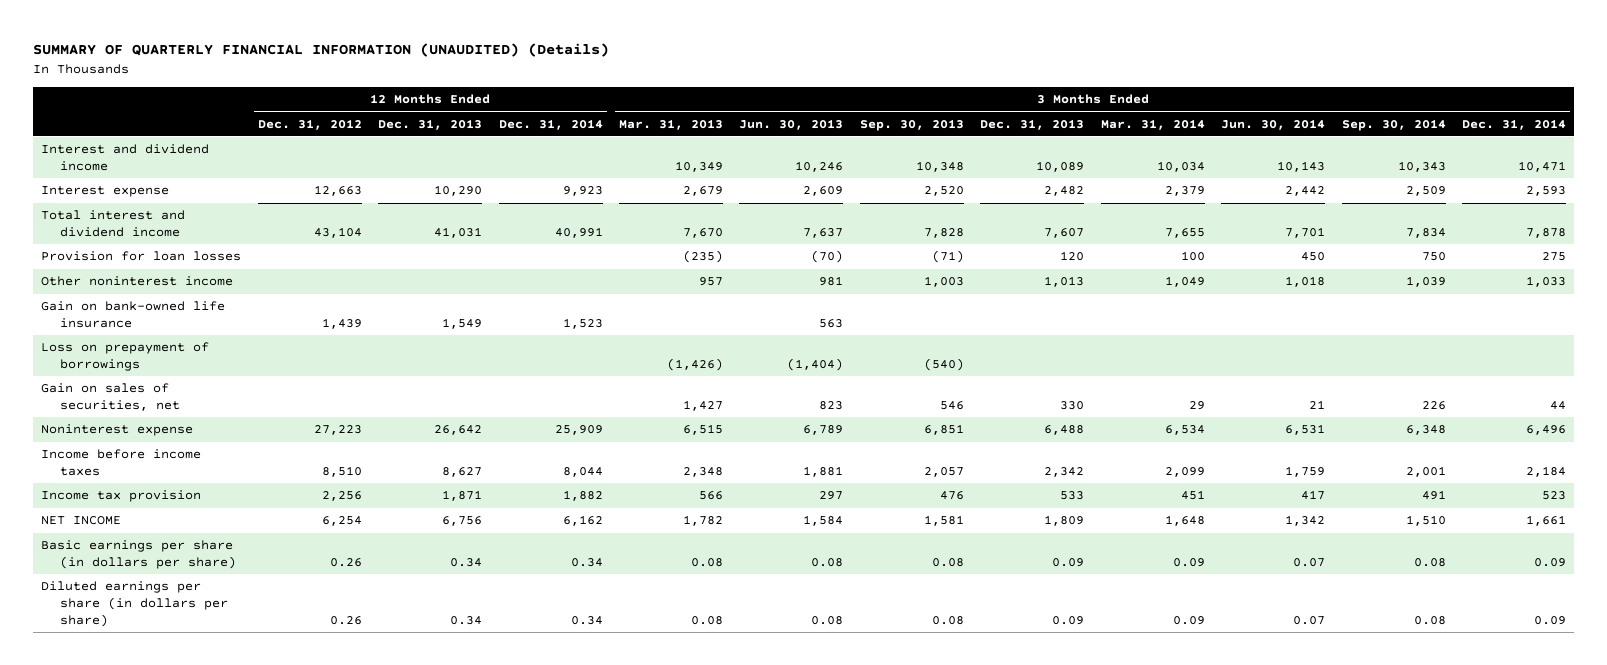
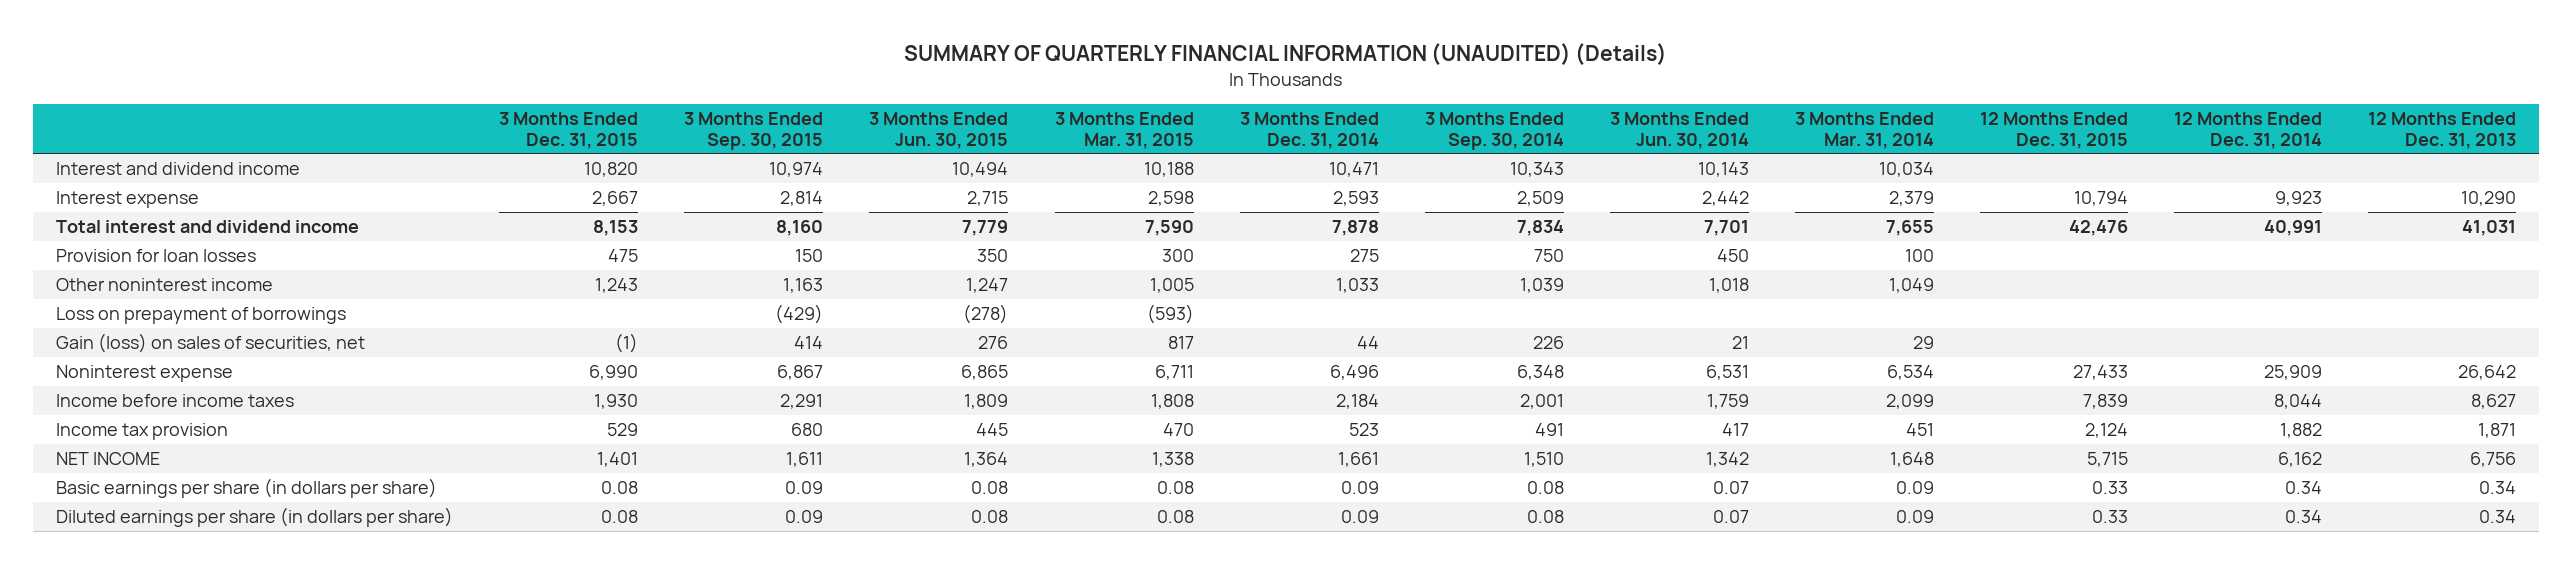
- | 12 Months Ended Dec. 31, 2012 | 12 Months Ended Dec. 31, 2013 | 12 Months Ended Dec. 31, 2014 | 3 Months Ended Mar. 31, 2013 | 3 Months Ended Jun. 30, 2013 | 3 Months Ended Sep. 30, 2013 | 3 Months Ended Dec. 31, 2013 | 3 Months Ended Mar. 31, 2014 | 3 Months Ended Jun. 30, 2014 | 3 Months Ended Sep. 30, 2014 | 3 Months Ended Dec. 31, 2014
+ | 3 Months Ended Dec. 31, 2015 | 3 Months Ended Sep. 30, 2015 | 3 Months Ended Jun. 30, 2015 | 3 Months Ended Mar. 31, 2015 | 3 Months Ended Dec. 31, 2014 | 3 Months Ended Sep. 30, 2014 | 3 Months Ended Jun. 30, 2014 | 3 Months Ended Mar. 31, 2014 | 12 Months Ended Dec. 31, 2015 | 12 Months Ended Dec. 31, 2014 | 12 Months Ended Dec. 31, 2013
- Gain on bank-owned life insurance | 1,439 | 1,549 | 1,523 | | 563 | | | | | |
- Gain on sales of securities, net | | | | 1,427 | 823 | 546 | 330 | 29 | 21 | 226 | 44
+ Gain (loss) on sales of securities, net | (1) | 414 | 276 | 817 | 44 | 226 | 21 | 29 | | |

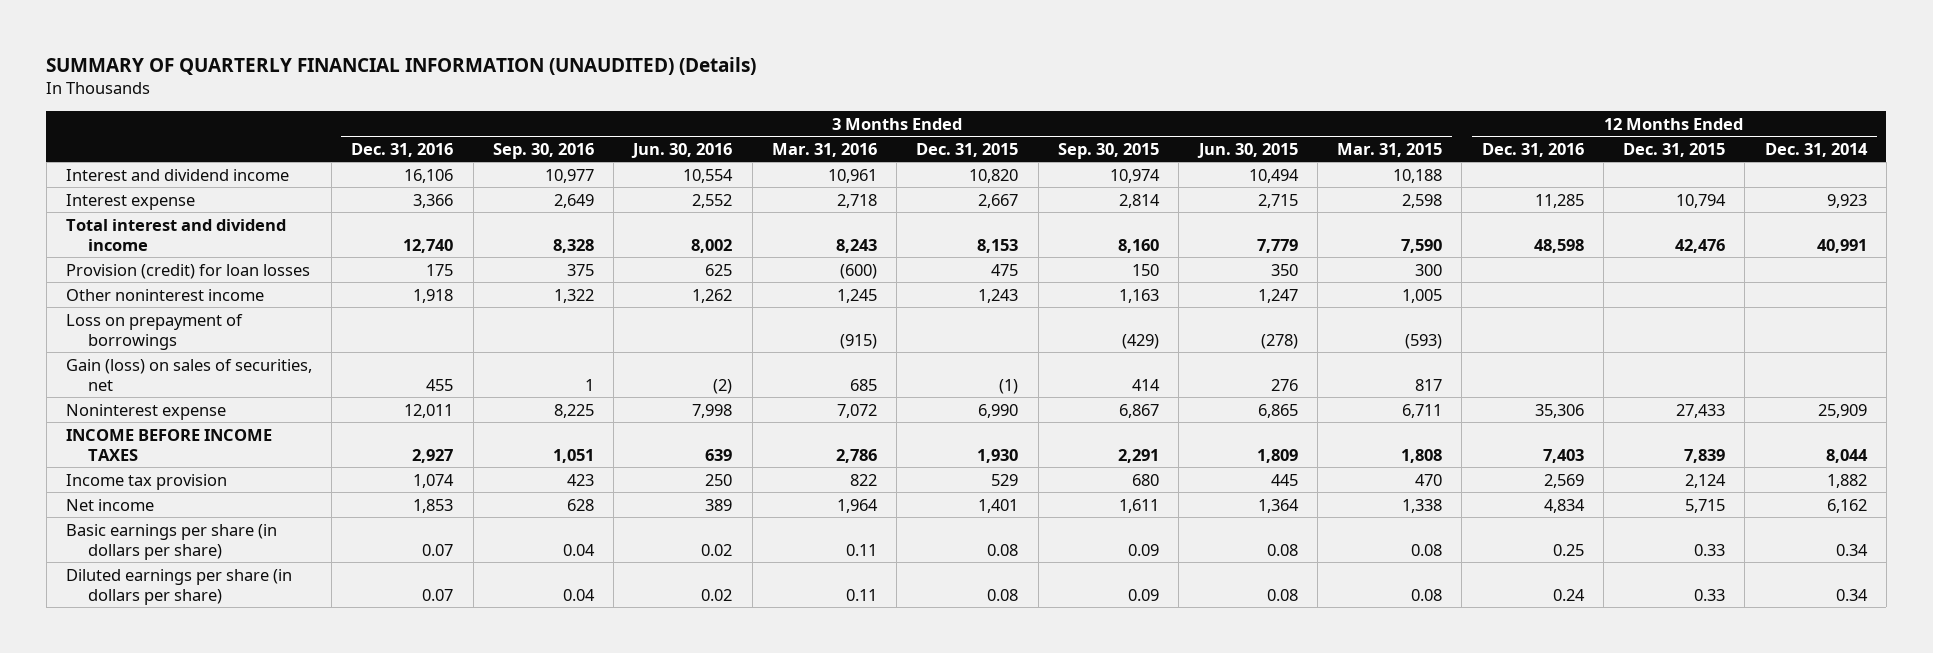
- | 3 Months Ended Dec. 31, 2015 | 3 Months Ended Sep. 30, 2015 | 3 Months Ended Jun. 30, 2015 | 3 Months Ended Mar. 31, 2015 | 3 Months Ended Dec. 31, 2014 | 3 Months Ended Sep. 30, 2014 | 3 Months Ended Jun. 30, 2014 | 3 Months Ended Mar. 31, 2014 | 12 Months Ended Dec. 31, 2015 | 12 Months Ended Dec. 31, 2014 | 12 Months Ended Dec. 31, 2013
+ | 3 Months Ended Dec. 31, 2016 | 3 Months Ended Sep. 30, 2016 | 3 Months Ended Jun. 30, 2016 | 3 Months Ended Mar. 31, 2016 | 3 Months Ended Dec. 31, 2015 | 3 Months Ended Sep. 30, 2015 | 3 Months Ended Jun. 30, 2015 | 3 Months Ended Mar. 31, 2015 | 12 Months Ended Dec. 31, 2016 | 12 Months Ended Dec. 31, 2015 | 12 Months Ended Dec. 31, 2014
- Provision for loan losses | 475 | 150 | 350 | 300 | 275 | 750 | 450 | 100 | | |
+ Provision (credit) for loan losses | 175 | 375 | 625 | (600) | 475 | 150 | 350 | 300 | | |
- Income before income taxes | 1,930 | 2,291 | 1,809 | 1,808 | 2,184 | 2,001 | 1,759 | 2,099 | 7,839 | 8,044 | 8,627
+ INCOME BEFORE INCOME TAXES | 2,927 | 1,051 | 639 | 2,786 | 1,930 | 2,291 | 1,809 | 1,808 | 7,403 | 7,839 | 8,044
- NET INCOME | 1,401 | 1,611 | 1,364 | 1,338 | 1,661 | 1,510 | 1,342 | 1,648 | 5,715 | 6,162 | 6,756
+ Net income | 1,853 | 628 | 389 | 1,964 | 1,401 | 1,611 | 1,364 | 1,338 | 4,834 | 5,715 | 6,162

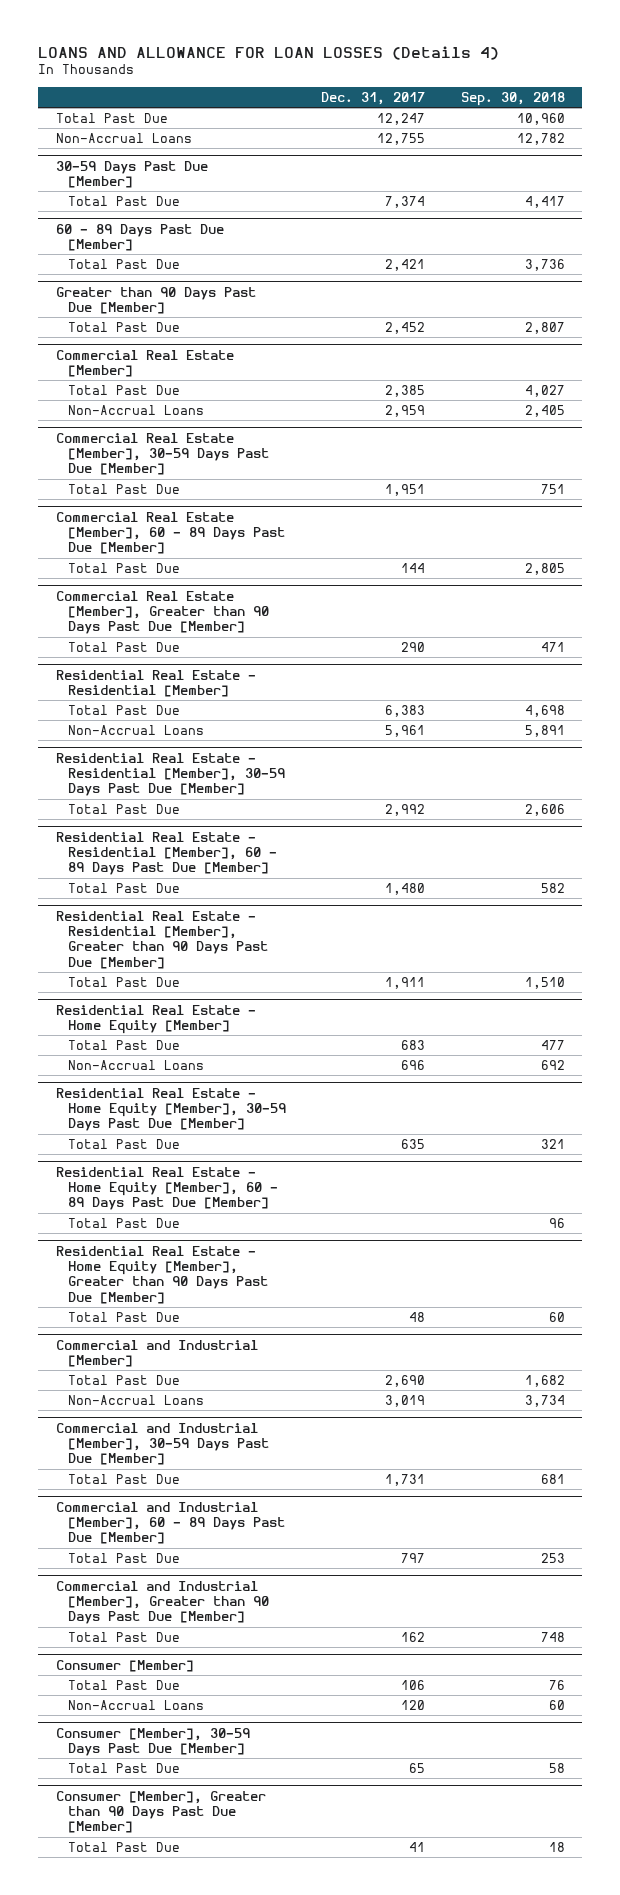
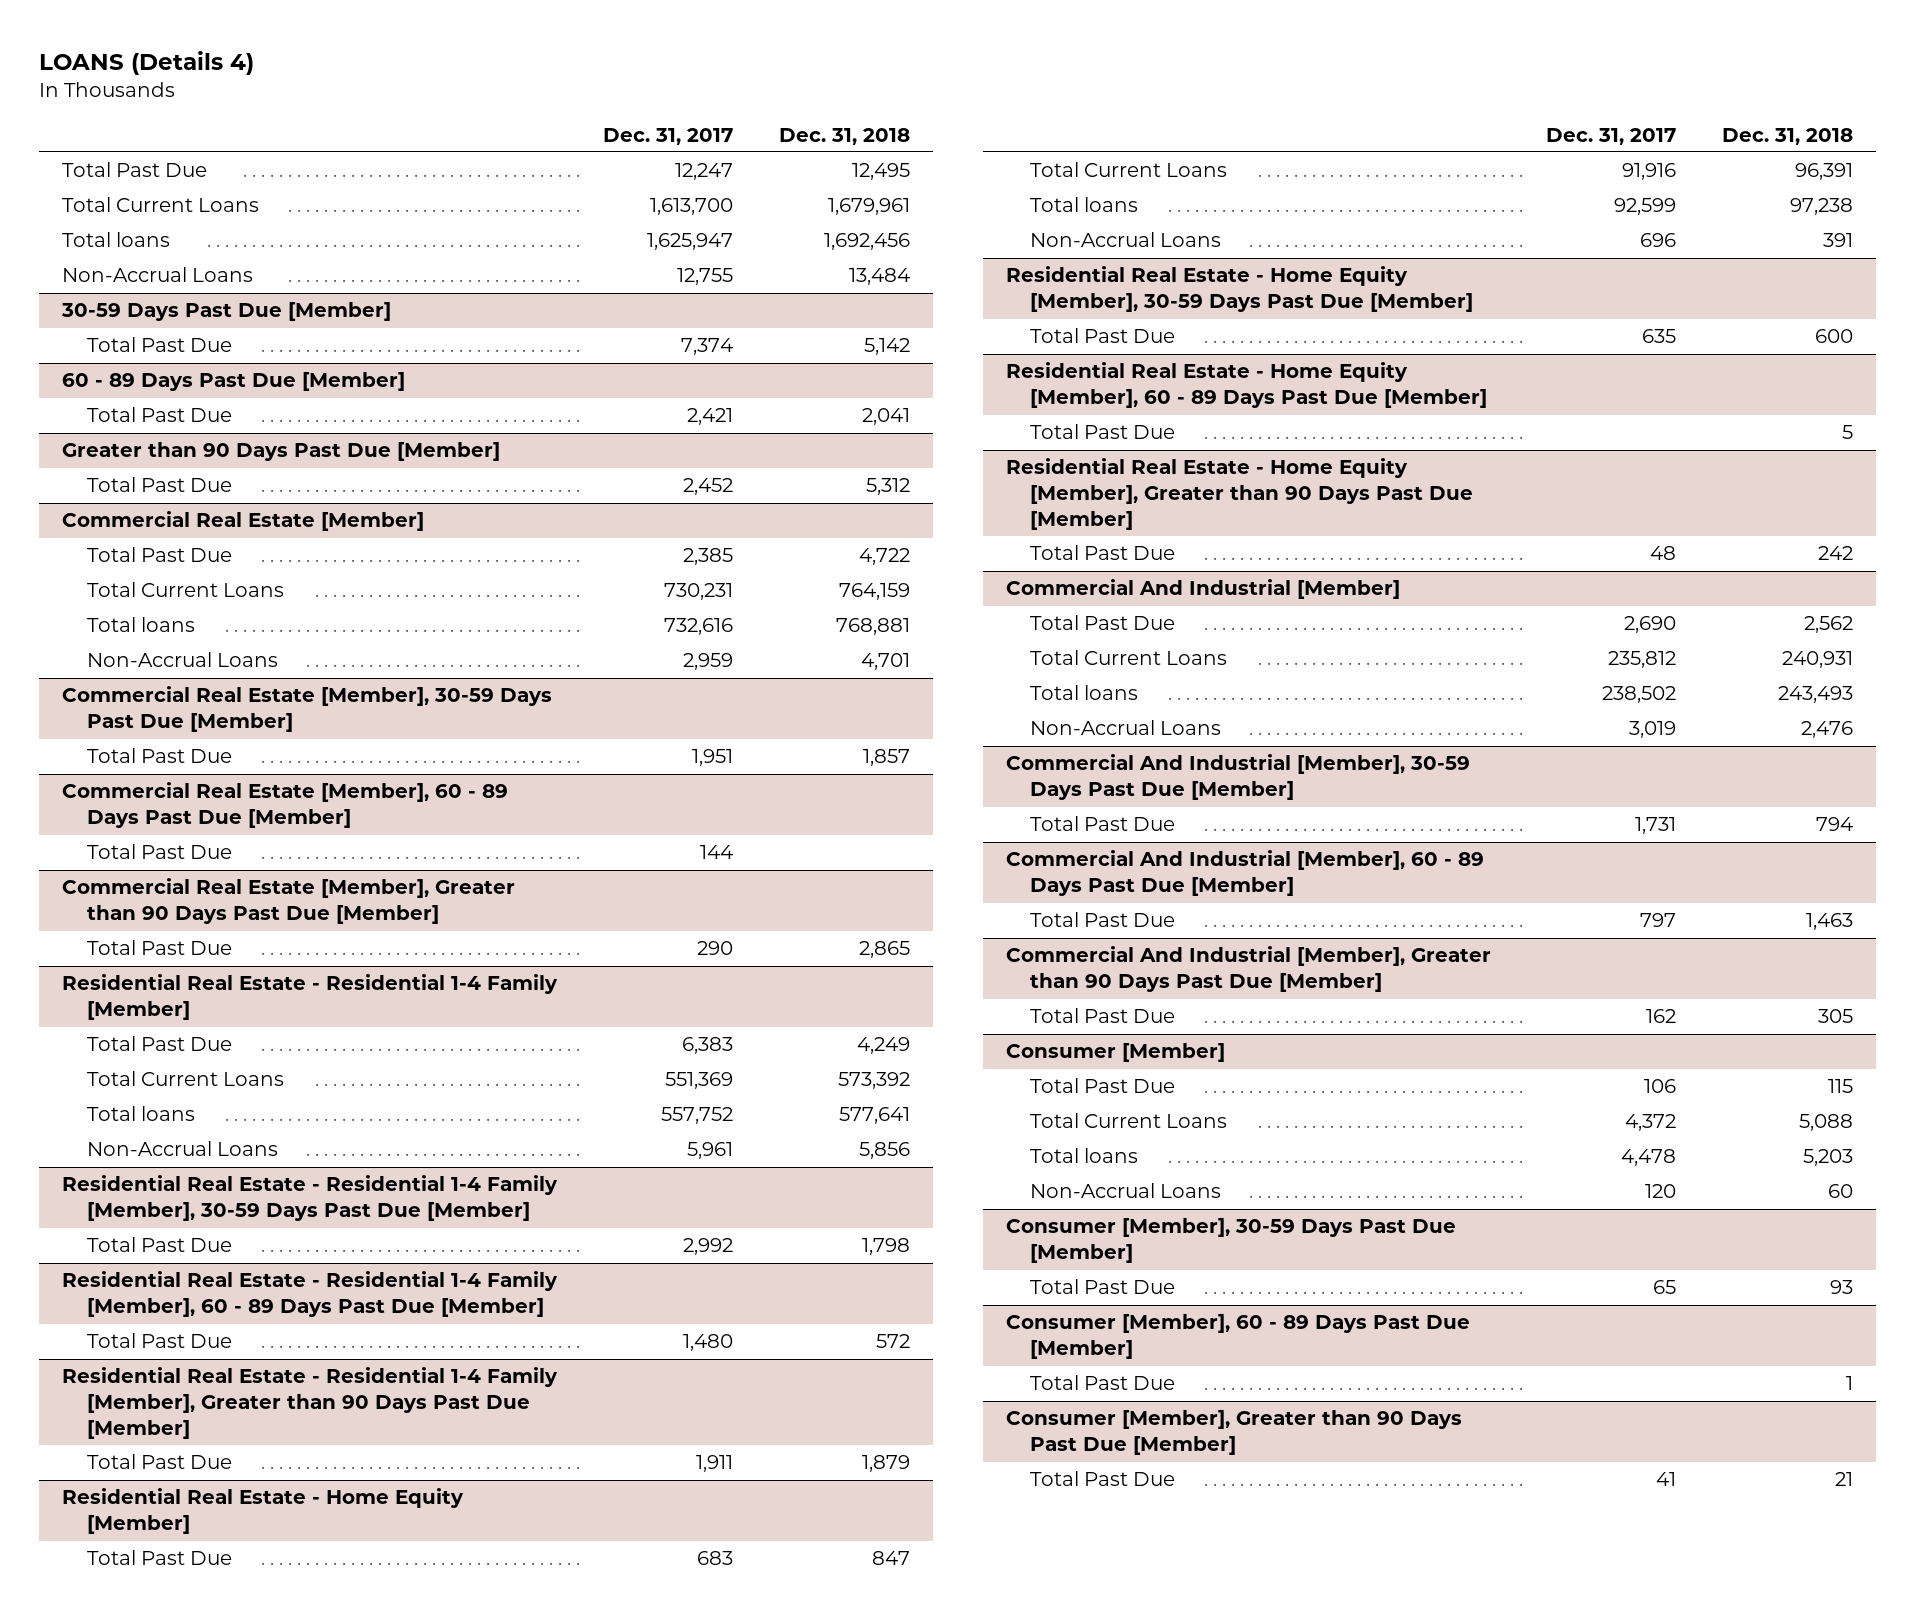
- LOANS AND ALLOWANCE FOR LOAN LOSSES (Details 4)
+ LOANS (Details 4)
- | Dec. 31, 2017 | Sep. 30, 2018
+ | Dec. 31, 2017 | Dec. 31, 2018
+ Total Current Loans | 1,613,700 | 1,679,961
+ Total loans | 1,625,947 | 1,692,456
@ Commercial Real Estate [Member]
+ Total Current Loans | 730,231 | 764,159
+ Total loans | 732,616 | 768,881
- Residential Real Estate - Residential [Member]
+ Residential Real Estate - Residential 1-4 Family [Member]
+ Total Current Loans | 551,369 | 573,392
+ Total loans | 557,752 | 577,641
- Residential Real Estate - Residential [Member], 30-59 Days Past Due [Member]
+ Residential Real Estate - Residential 1-4 Family [Member], 30-59 Days Past Due [Member]
- Residential Real Estate - Residential [Member], 60 - 89 Days Past Due [Member]
+ Residential Real Estate - Residential 1-4 Family [Member], 60 - 89 Days Past Due [Member]
- Residential Real Estate - Residential [Member], Greater than 90 Days Past Due [Member]
+ Residential Real Estate - Residential 1-4 Family [Member], Greater than 90 Days Past Due [Member]
@ Residential Real Estate - Home Equity [Member]
+ Total Current Loans | 91,916 | 96,391
+ Total loans | 92,599 | 97,238
- Commercial and Industrial [Member]
+ Commercial And Industrial [Member]
+ Total Current Loans | 235,812 | 240,931
+ Total loans | 238,502 | 243,493
- Commercial and Industrial [Member], 30-59 Days Past Due [Member]
+ Commercial And Industrial [Member], 30-59 Days Past Due [Member]
- Commercial and Industrial [Member], 60 - 89 Days Past Due [Member]
+ Commercial And Industrial [Member], 60 - 89 Days Past Due [Member]
- Commercial and Industrial [Member], Greater than 90 Days Past Due [Member]
+ Commercial And Industrial [Member], Greater than 90 Days Past Due [Member]
@ Consumer [Member]
+ Total Current Loans | 4,372 | 5,088
+ Total loans | 4,478 | 5,203
+ Consumer [Member], 60 - 89 Days Past Due [Member]
+ Total Past Due | | 1

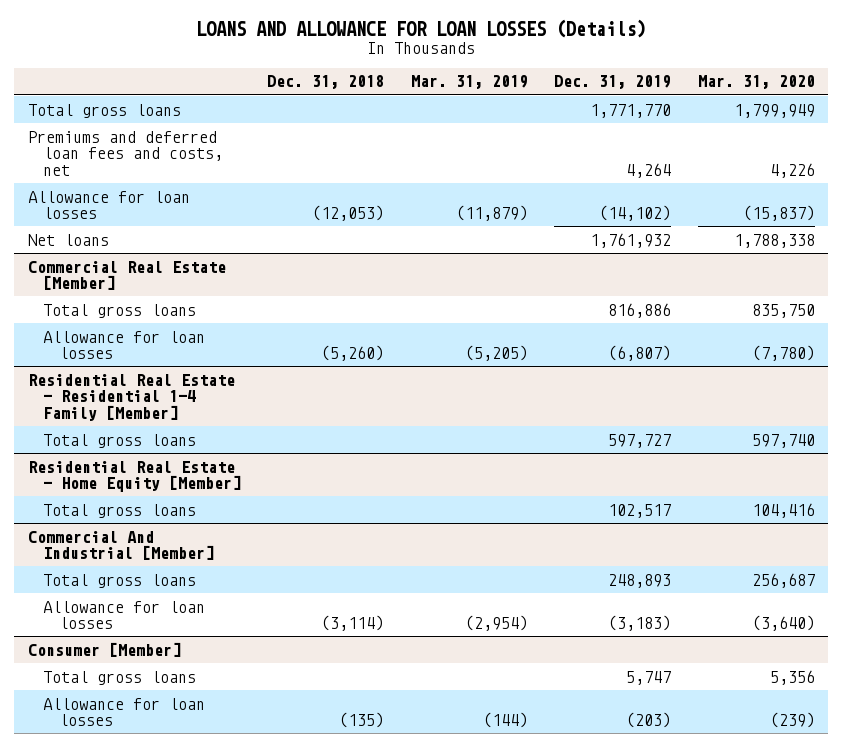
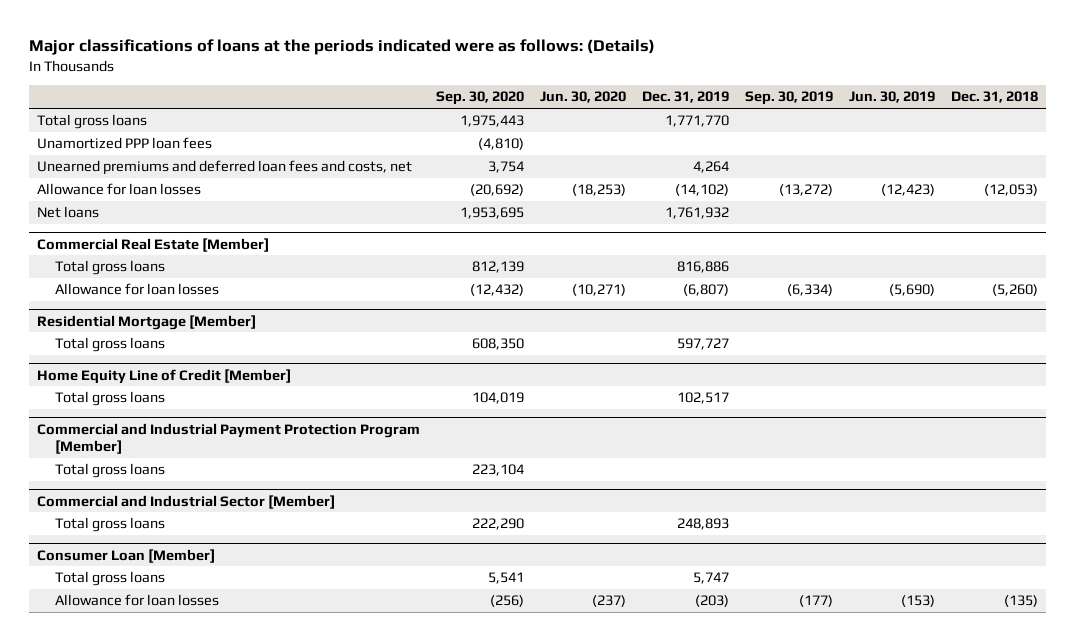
- LOANS AND ALLOWANCE FOR LOAN LOSSES (Details)
+ Major classifications of loans at the periods indicated were as follows: (Details)
- | Dec. 31, 2018 | Mar. 31, 2019 | Dec. 31, 2019 | Mar. 31, 2020
+ | Sep. 30, 2020 | Jun. 30, 2020 | Dec. 31, 2019 | Sep. 30, 2019 | Jun. 30, 2019 | Dec. 31, 2018
- Premiums and deferred loan fees and costs, net | | | 4,264 | 4,226
+ Unamortized PPP loan fees | (4,810) | | | | |
+ Unearned premiums and deferred loan fees and costs, net | 3,754 | | 4,264 | | |
- Residential Real Estate - Residential 1-4 Family [Member]
+ Residential Mortgage [Member]
- Residential Real Estate - Home Equity [Member]
+ Home Equity Line of Credit [Member]
- Commercial And Industrial [Member]
+ Commercial and Industrial Payment Protection Program [Member]
+ Total gross loans | 223,104 | | | | |
+ Commercial and Industrial Sector [Member]
- Allowance for loan losses | (3,114) | (2,954) | (3,183) | (3,640)
- Consumer [Member]
+ Consumer Loan [Member]

